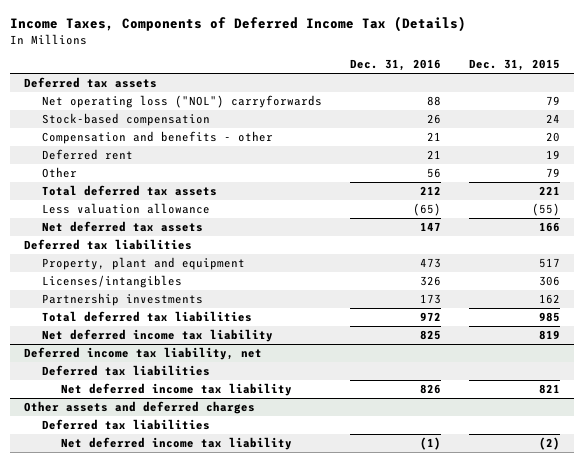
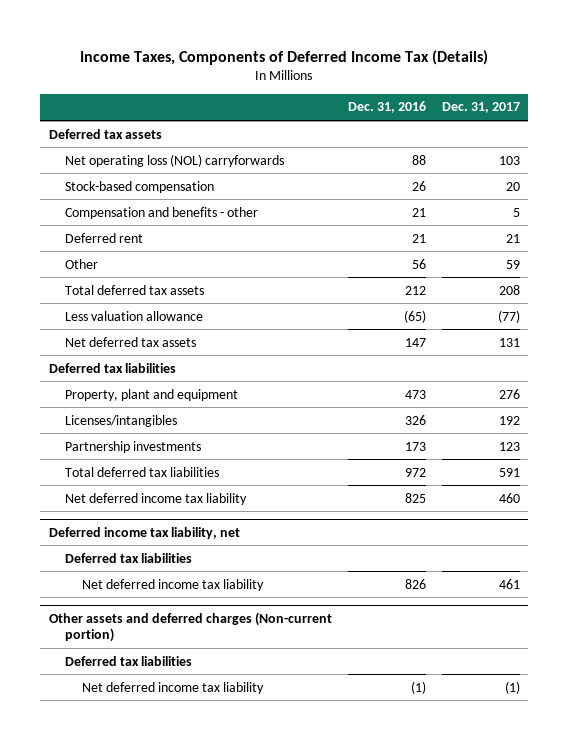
- | Dec. 31, 2016 | Dec. 31, 2015
+ | Dec. 31, 2016 | Dec. 31, 2017
- Net operating loss ("NOL") carryforwards | 88 | 79
+ Net operating loss (NOL) carryforwards | 88 | 103
- Other assets and deferred charges
+ Other assets and deferred charges (Non-current portion)

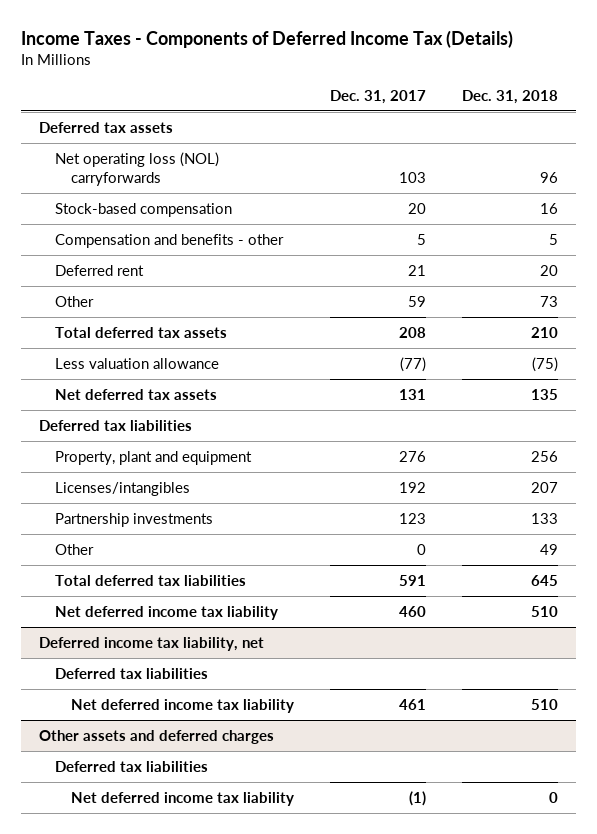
- Income Taxes, Components of Deferred Income Tax (Details)
+ Income Taxes - Components of Deferred Income Tax (Details)
- | Dec. 31, 2016 | Dec. 31, 2017
+ | Dec. 31, 2017 | Dec. 31, 2018
+ Other | 0 | 49
- Other assets and deferred charges (Non-current portion)
+ Other assets and deferred charges

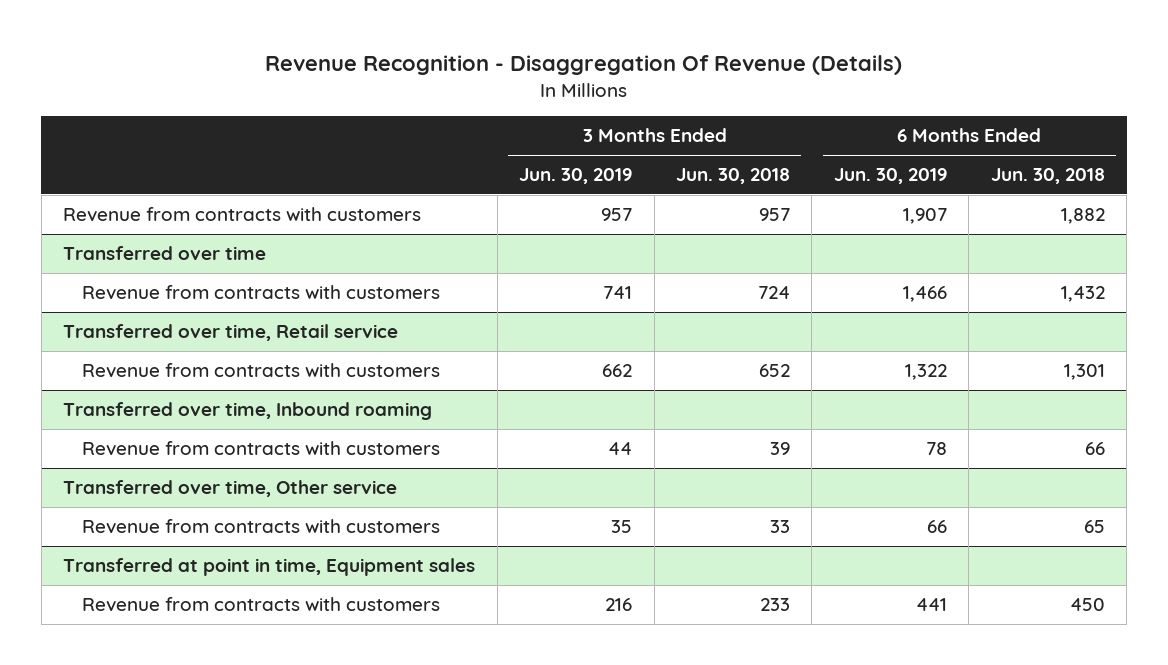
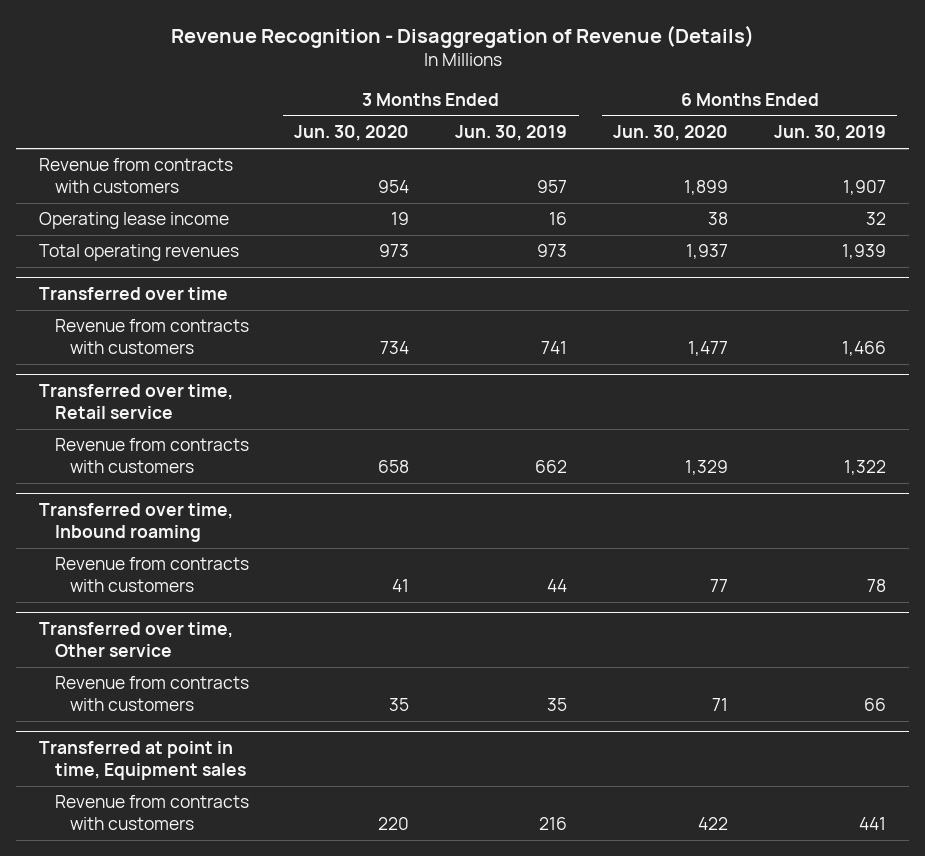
- Revenue Recognition - Disaggregation Of Revenue (Details)
+ Revenue Recognition - Disaggregation of Revenue (Details)
- | 3 Months Ended Jun. 30, 2019 | 3 Months Ended Jun. 30, 2018 | 6 Months Ended Jun. 30, 2019 | 6 Months Ended Jun. 30, 2018
+ | 3 Months Ended Jun. 30, 2020 | 3 Months Ended Jun. 30, 2019 | 6 Months Ended Jun. 30, 2020 | 6 Months Ended Jun. 30, 2019
+ Operating lease income | 19 | 16 | 38 | 32
+ Total operating revenues | 973 | 973 | 1,937 | 1,939

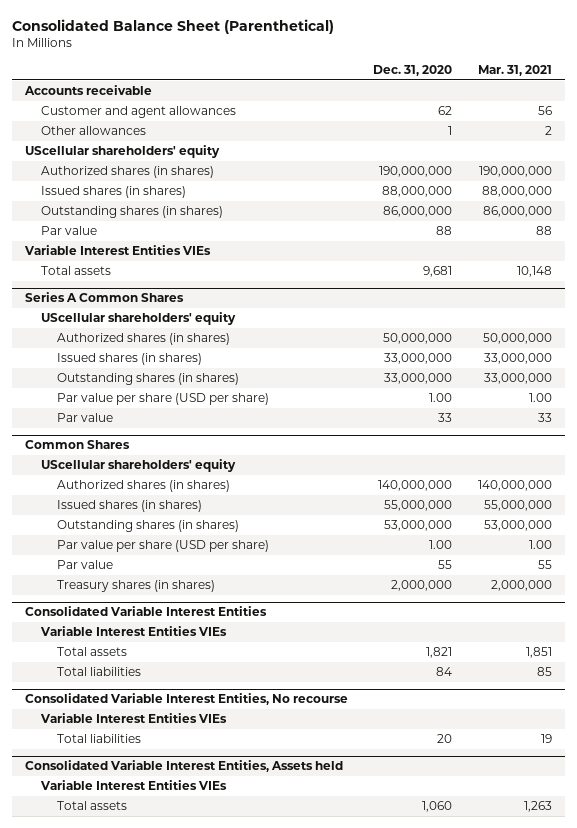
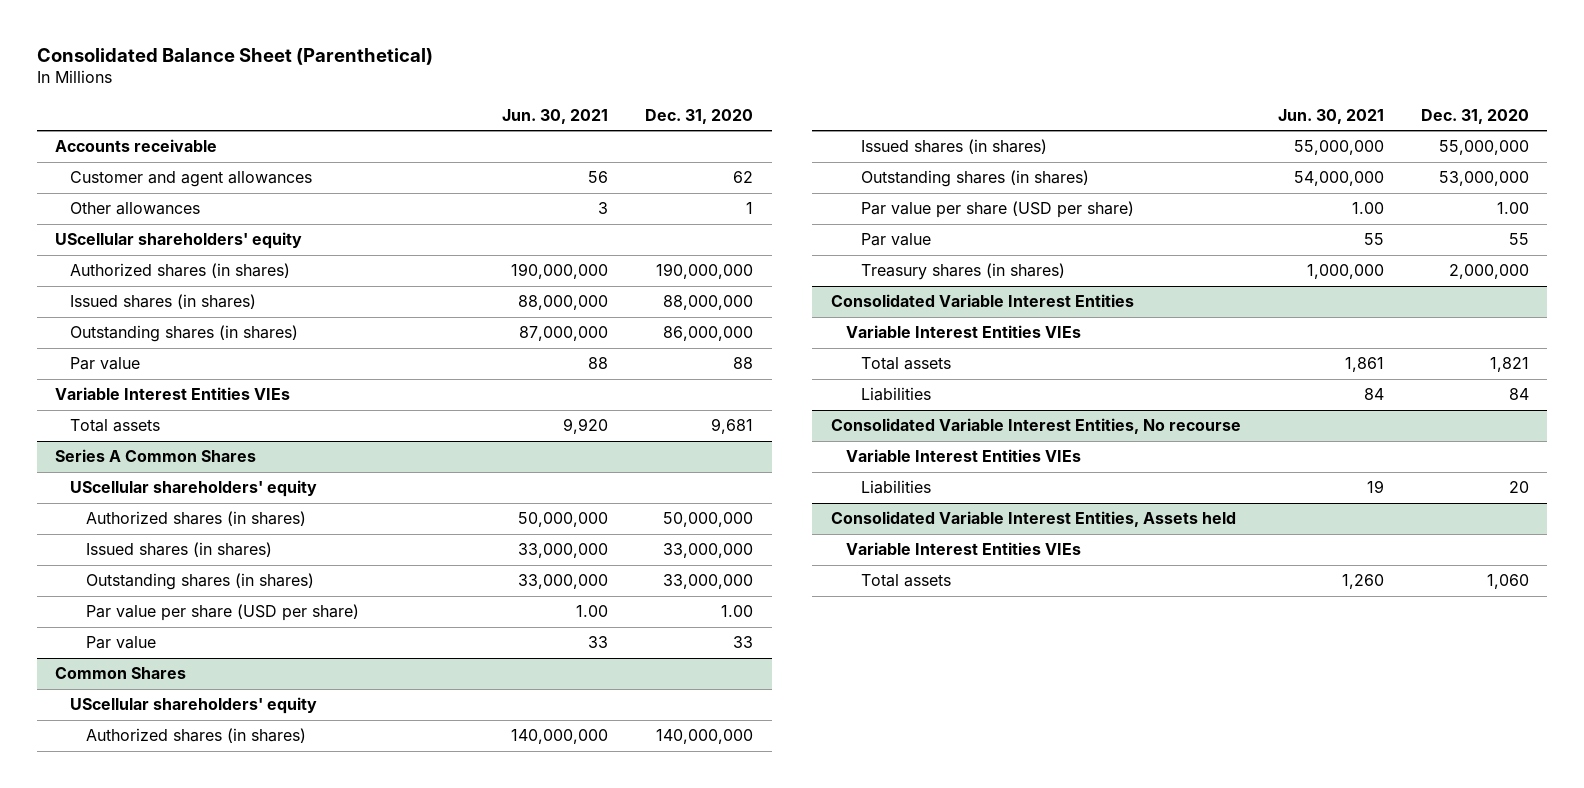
- | Dec. 31, 2020 | Mar. 31, 2021
+ | Jun. 30, 2021 | Dec. 31, 2020
@ Consolidated Variable Interest Entities
- Total liabilities | 84 | 85
+ Liabilities | 84 | 84
@ Consolidated Variable Interest Entities, No recourse
- Total liabilities | 20 | 19
+ Liabilities | 19 | 20

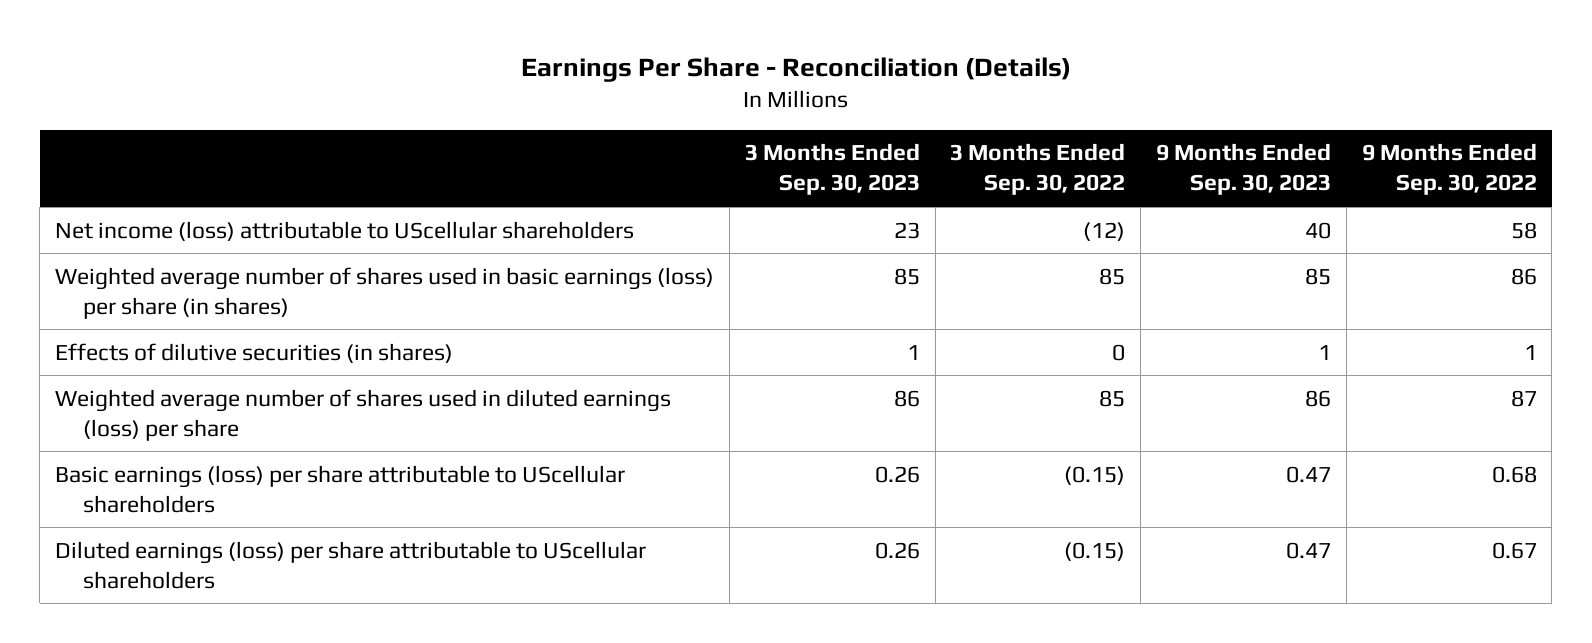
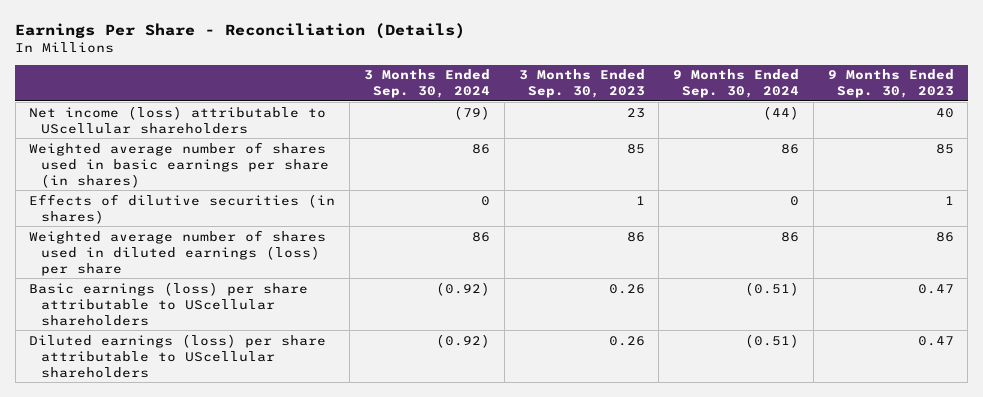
- | 3 Months Ended Sep. 30, 2023 | 3 Months Ended Sep. 30, 2022 | 9 Months Ended Sep. 30, 2023 | 9 Months Ended Sep. 30, 2022
+ | 3 Months Ended Sep. 30, 2024 | 3 Months Ended Sep. 30, 2023 | 9 Months Ended Sep. 30, 2024 | 9 Months Ended Sep. 30, 2023
- Weighted average number of shares used in basic earnings (loss) per share (in shares) | 85 | 85 | 85 | 86
+ Weighted average number of shares used in basic earnings per share (in shares) | 86 | 85 | 86 | 85

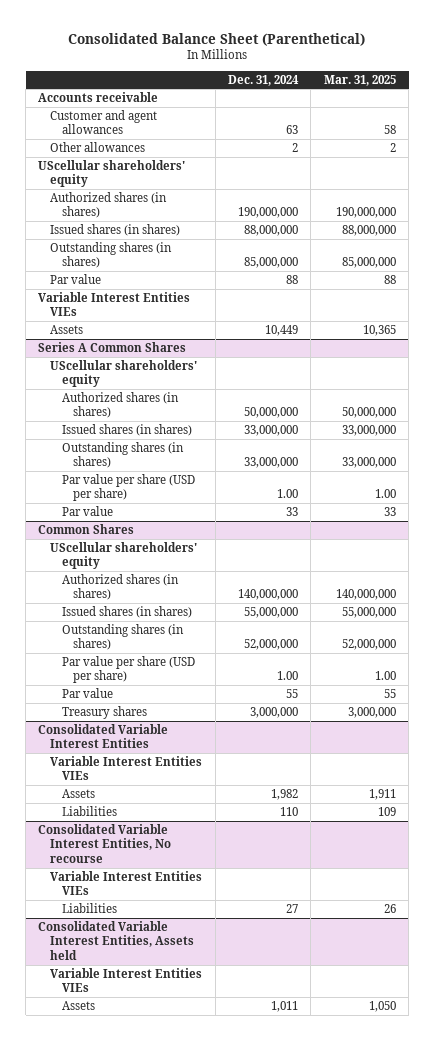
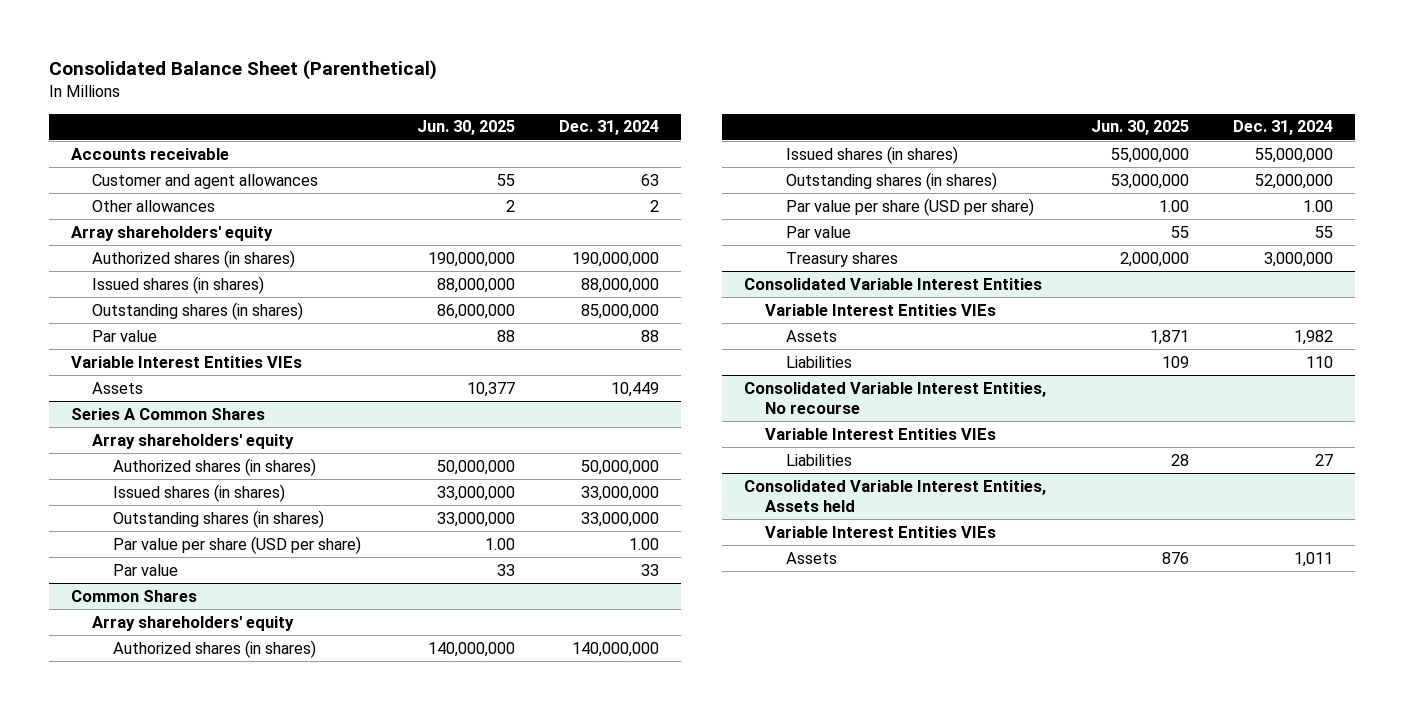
- | Dec. 31, 2024 | Mar. 31, 2025
+ | Jun. 30, 2025 | Dec. 31, 2024
- UScellular shareholders' equity
+ Array shareholders' equity
@ Series A Common Shares
- UScellular shareholders' equity
+ Array shareholders' equity
@ Common Shares
- UScellular shareholders' equity
+ Array shareholders' equity

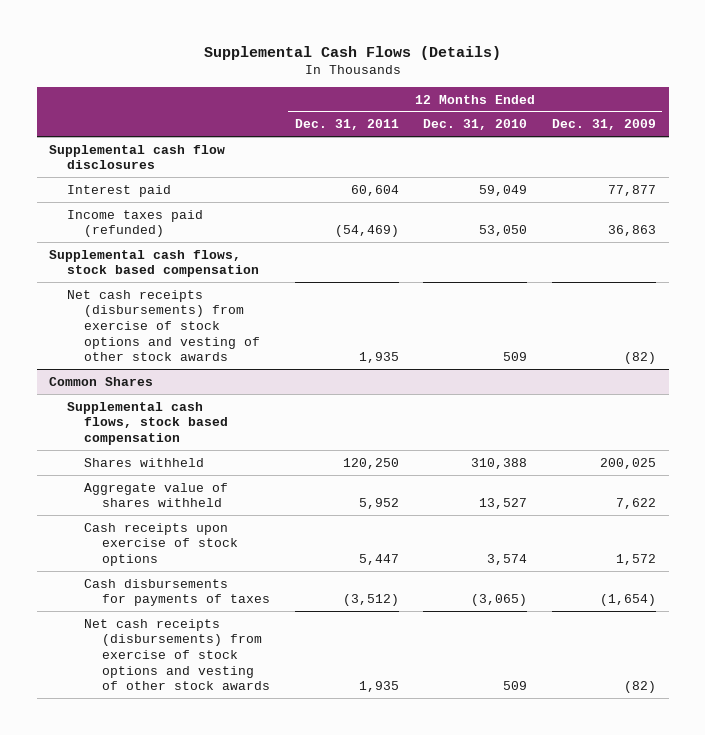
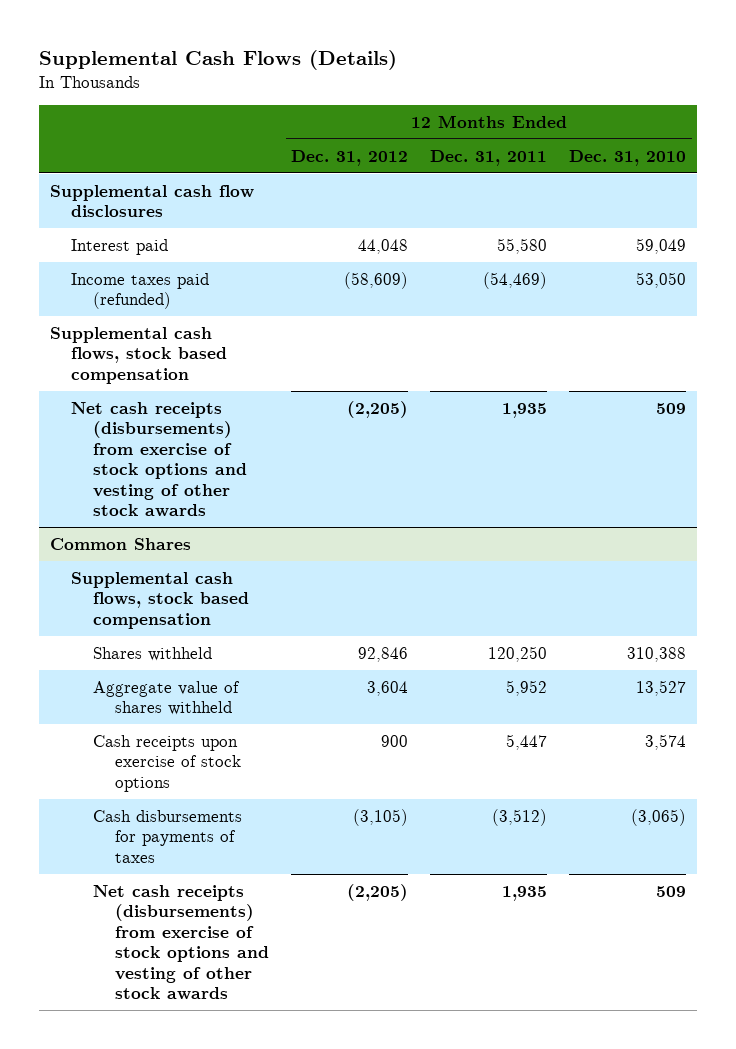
- | 12 Months Ended Dec. 31, 2011 | 12 Months Ended Dec. 31, 2010 | 12 Months Ended Dec. 31, 2009
+ | 12 Months Ended Dec. 31, 2012 | 12 Months Ended Dec. 31, 2011 | 12 Months Ended Dec. 31, 2010
- Interest paid | 60,604 | 59,049 | 77,877
+ Interest paid | 44,048 | 55,580 | 59,049

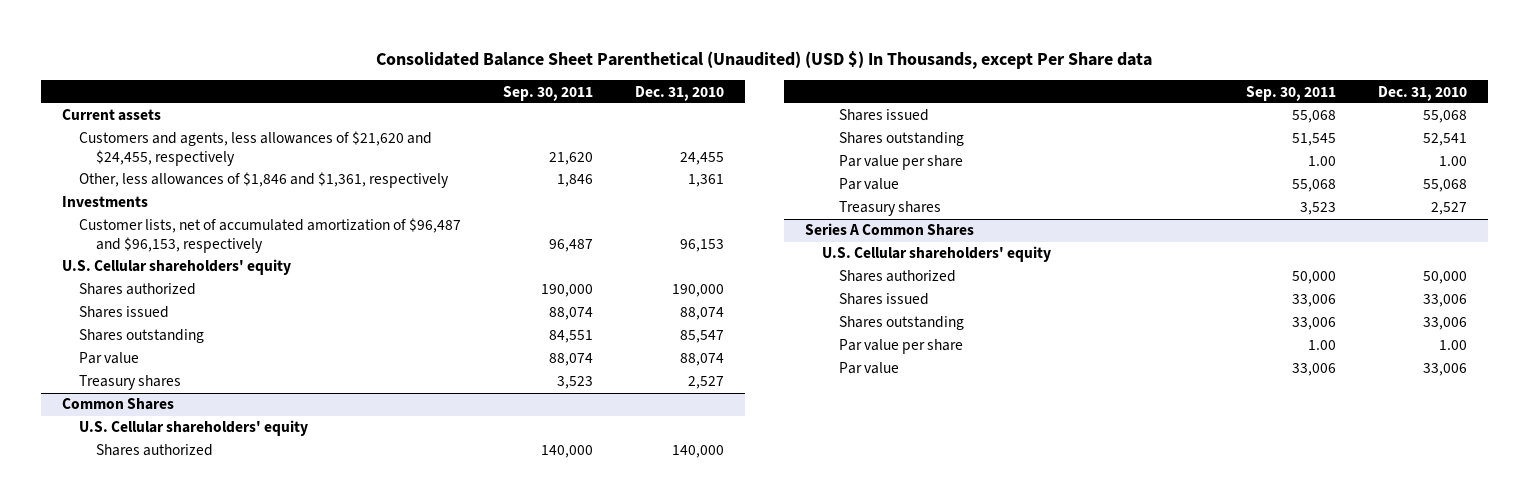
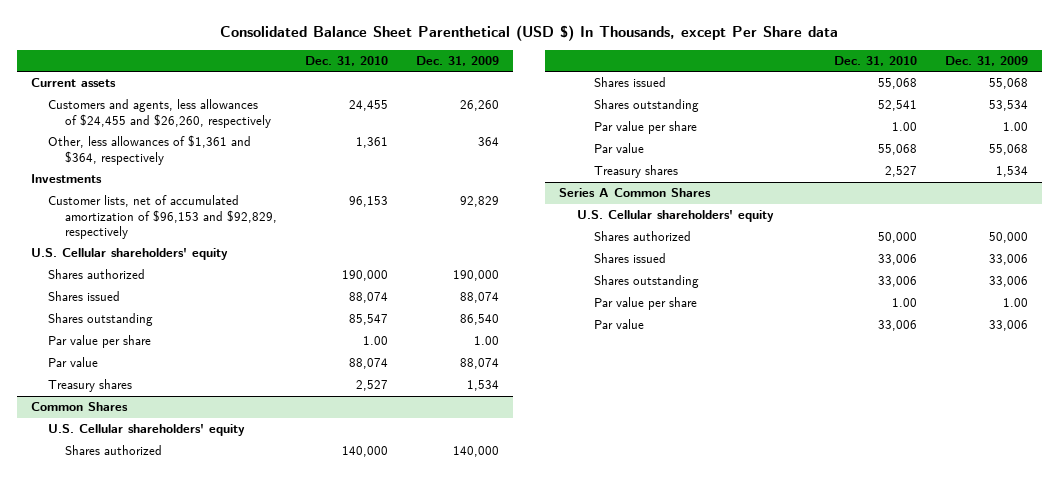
- Consolidated Balance Sheet Parenthetical (Unaudited) (USD $) In Thousands, except Per Share data
+ Consolidated Balance Sheet Parenthetical (USD $) In Thousands, except Per Share data
- | Sep. 30, 2011 | Dec. 31, 2010
+ | Dec. 31, 2010 | Dec. 31, 2009
- Customers and agents, less allowances of $21,620 and $24,455, respectively | 21,620 | 24,455
- Other, less allowances of $1,846 and $1,361, respectively | 1,846 | 1,361
+ Customers and agents, less allowances of $24,455 and $26,260, respectively | 24,455 | 26,260
+ Other, less allowances of $1,361 and $364, respectively | 1,361 | 364
- Customer lists, net of accumulated amortization of $96,487 and $96,153, respectively | 96,487 | 96,153
+ Customer lists, net of accumulated amortization of $96,153 and $92,829, respectively | 96,153 | 92,829
+ Par value per share | 1.00 | 1.00

